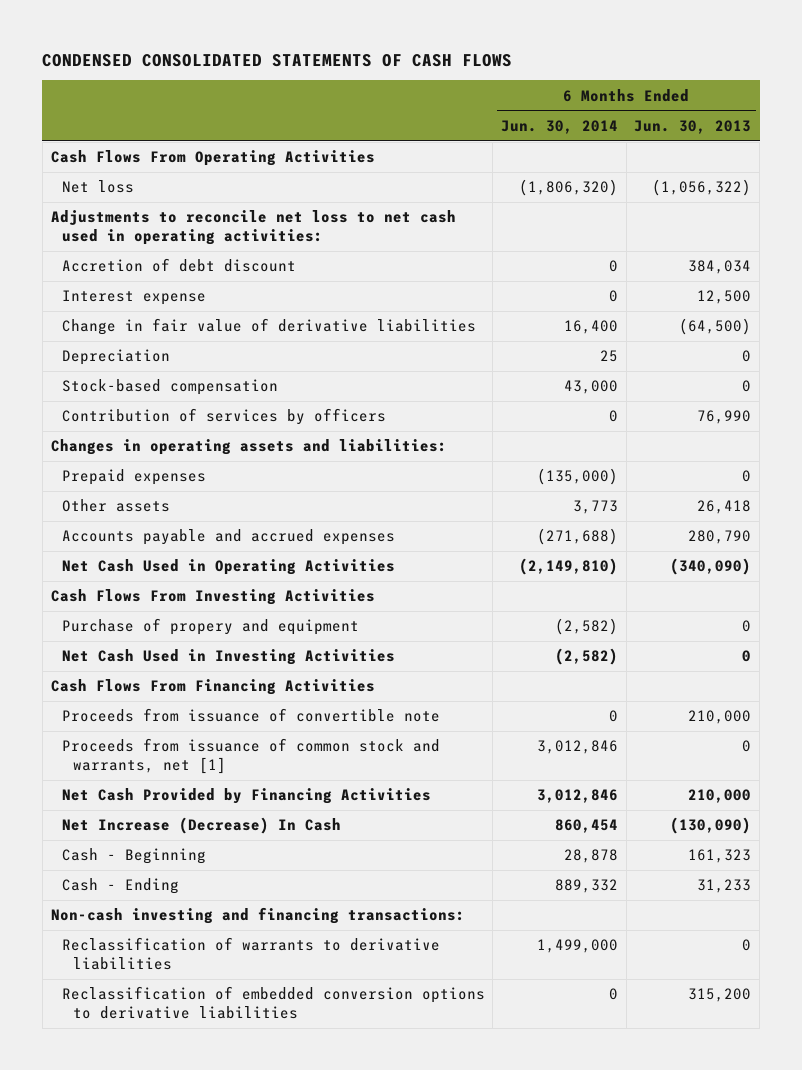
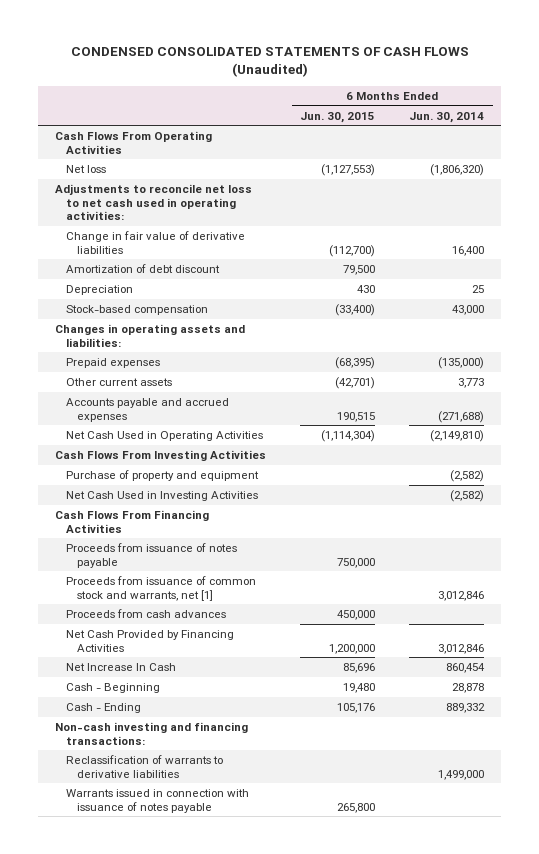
- CONDENSED CONSOLIDATED STATEMENTS OF CASH FLOWS
+ CONDENSED CONSOLIDATED STATEMENTS OF CASH FLOWS (Unaudited)
- | 6 Months Ended Jun. 30, 2014 | 6 Months Ended Jun. 30, 2013
+ | 6 Months Ended Jun. 30, 2015 | 6 Months Ended Jun. 30, 2014
- Accretion of debt discount | 0 | 384,034
- Interest expense | 0 | 12,500
+ Amortization of debt discount | 79,500 |
- Contribution of services by officers | 0 | 76,990
- Other assets | 3,773 | 26,418
+ Other current assets | (42,701) | 3,773
- Purchase of propery and equipment | (2,582) | 0
+ Purchase of property and equipment | | (2,582)
- Proceeds from issuance of convertible note | 0 | 210,000
+ Proceeds from issuance of notes payable | 750,000 |
+ Proceeds from cash advances | 450,000 |
- Net Increase (Decrease) In Cash | 860,454 | (130,090)
+ Net Increase In Cash | 85,696 | 860,454
- Reclassification of embedded conversion options to derivative liabilities | 0 | 315,200
+ Warrants issued in connection with issuance of notes payable | 265,800 |

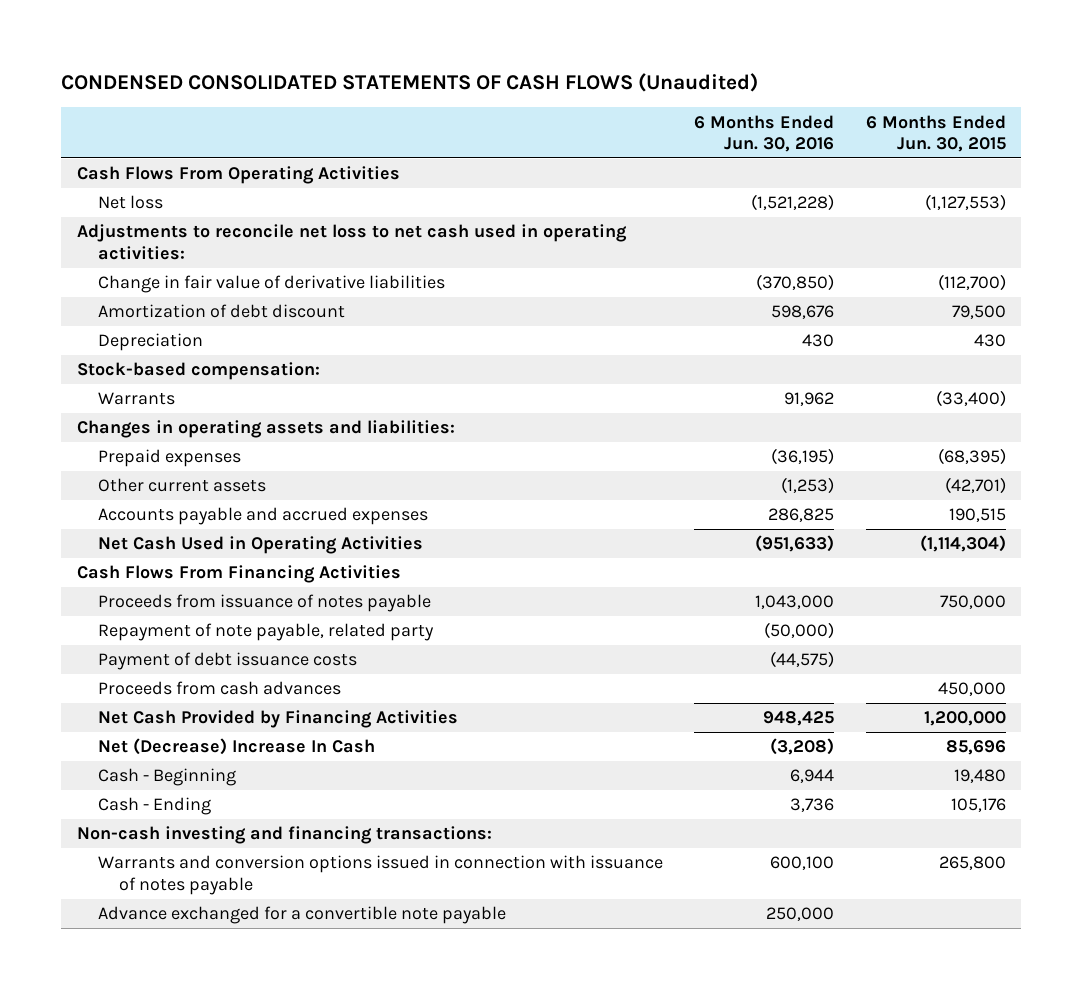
- | 6 Months Ended Jun. 30, 2015 | 6 Months Ended Jun. 30, 2014
+ | 6 Months Ended Jun. 30, 2016 | 6 Months Ended Jun. 30, 2015
- Stock-based compensation | (33,400) | 43,000
+ Stock-based compensation:
+ Warrants | 91,962 | (33,400)
- Cash Flows From Investing Activities
- Purchase of property and equipment | | (2,582)
- Net Cash Used in Investing Activities | | (2,582)
- Proceeds from issuance of common stock and warrants, net [1] | | 3,012,846
+ Repayment of note payable, related party | (50,000) |
+ Payment of debt issuance costs | (44,575) |
- Net Increase In Cash | 85,696 | 860,454
+ Net (Decrease) Increase In Cash | (3,208) | 85,696
- Reclassification of warrants to derivative liabilities | | 1,499,000
- Warrants issued in connection with issuance of notes payable | 265,800 |
+ Warrants and conversion options issued in connection with issuance of notes payable | 600,100 | 265,800
+ Advance exchanged for a convertible note payable | 250,000 |

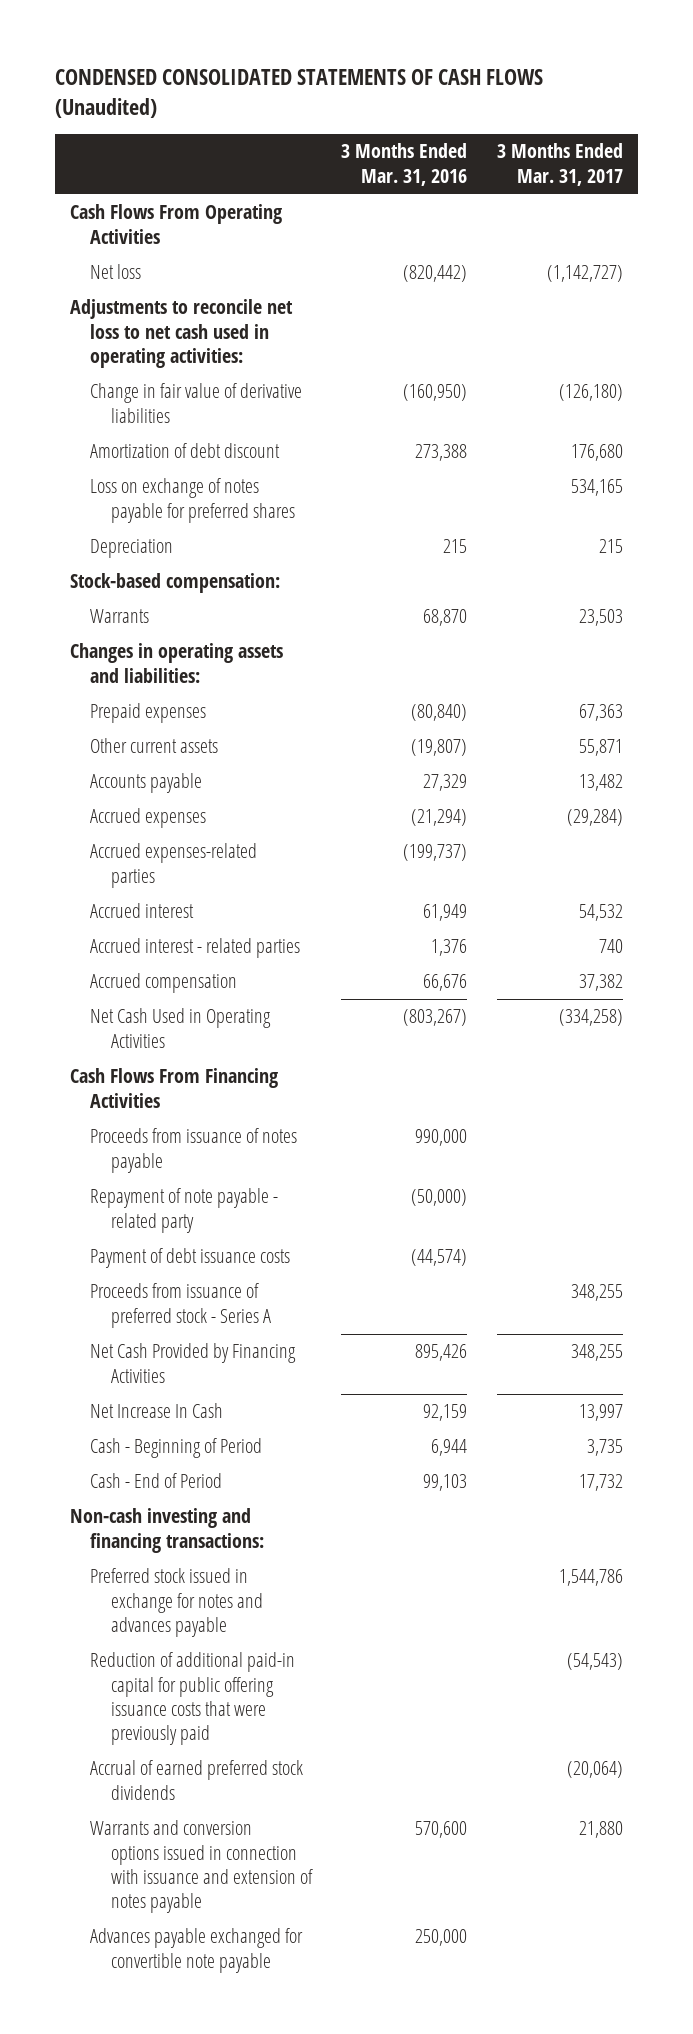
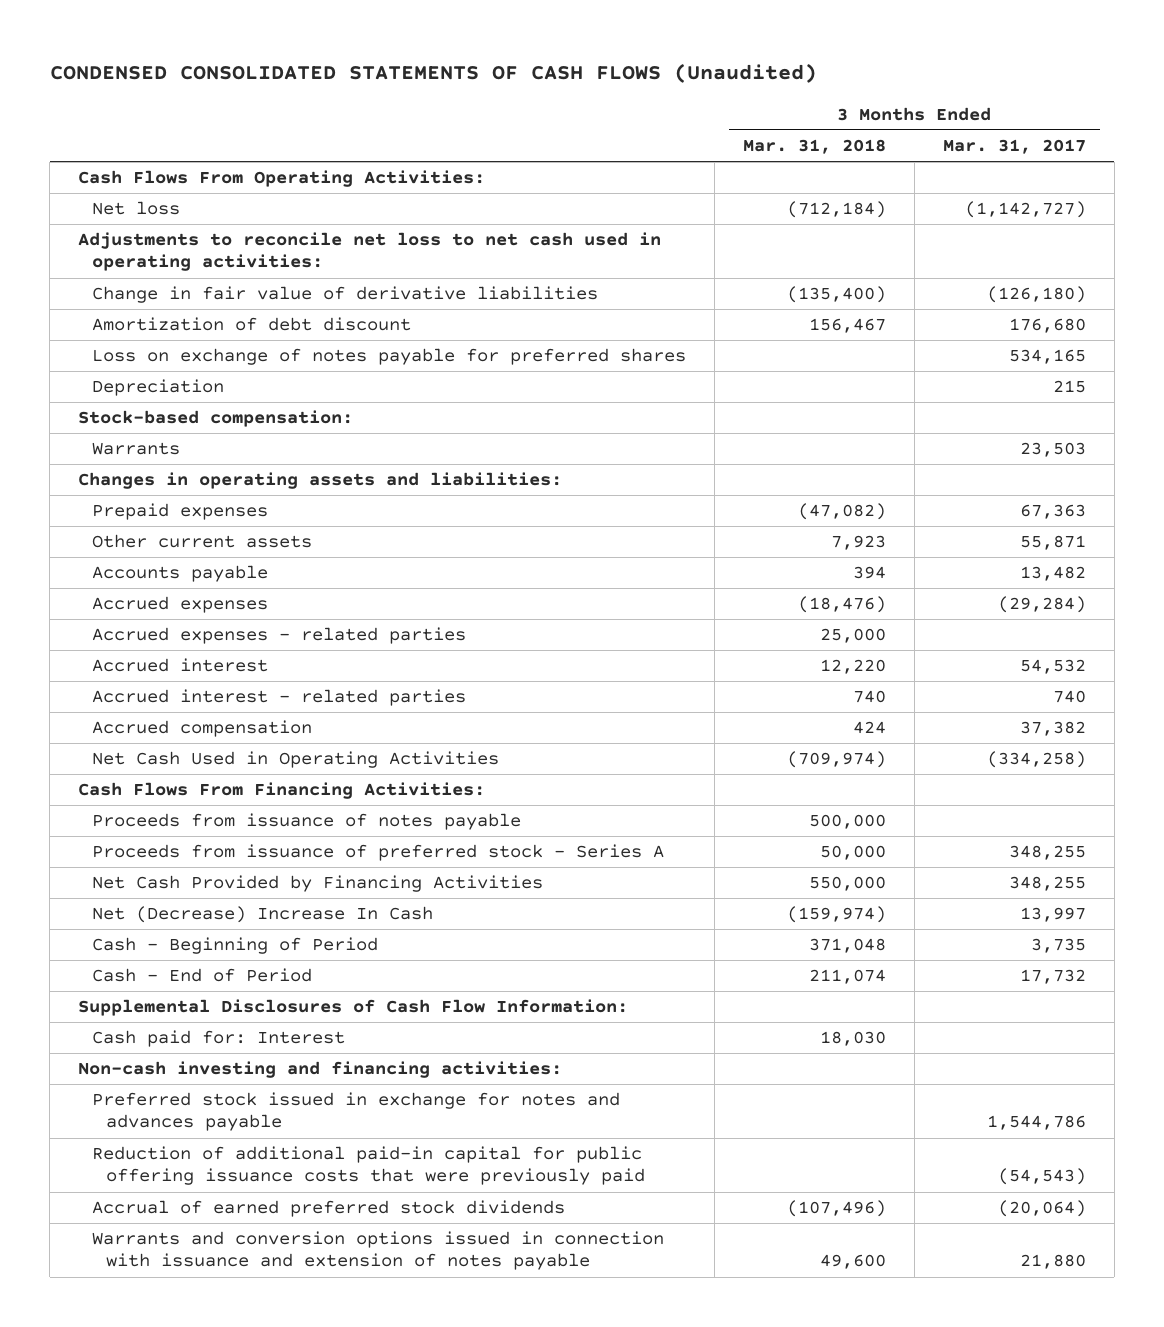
- | 3 Months Ended Mar. 31, 2016 | 3 Months Ended Mar. 31, 2017
+ | 3 Months Ended Mar. 31, 2018 | 3 Months Ended Mar. 31, 2017
- Cash Flows From Operating Activities
+ Cash Flows From Operating Activities:
- Accrued expenses-related parties | (199,737) |
+ Accrued expenses - related parties | 25,000 |
- Cash Flows From Financing Activities
+ Cash Flows From Financing Activities:
- Repayment of note payable - related party | (50,000) |
- Payment of debt issuance costs | (44,574) |
- Net Increase In Cash | 92,159 | 13,997
+ Net (Decrease) Increase In Cash | (159,974) | 13,997
- Non-cash investing and financing transactions:
+ Supplemental Disclosures of Cash Flow Information:
+ Cash paid for: Interest | 18,030 |
+ Non-cash investing and financing activities:
- Advances payable exchanged for convertible note payable | 250,000 |

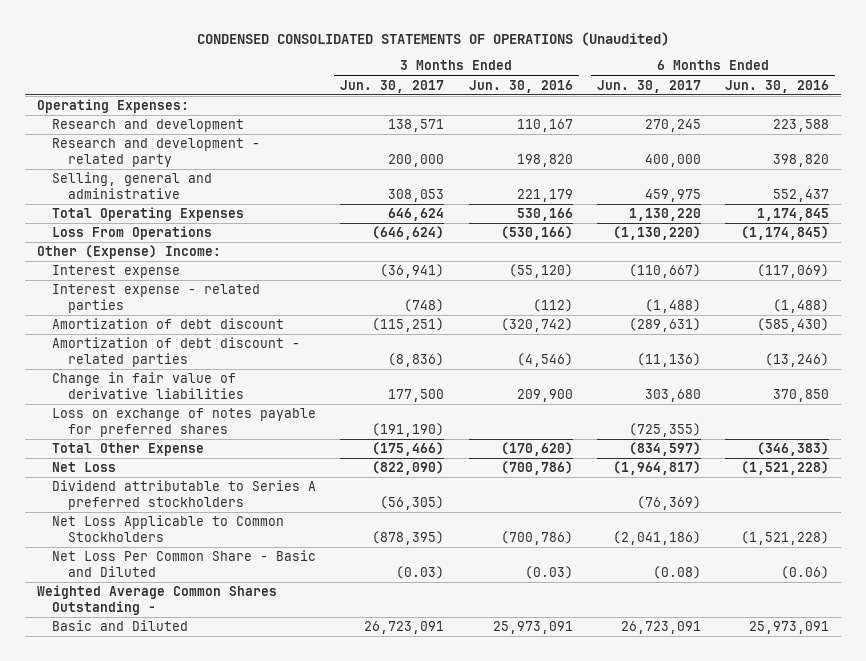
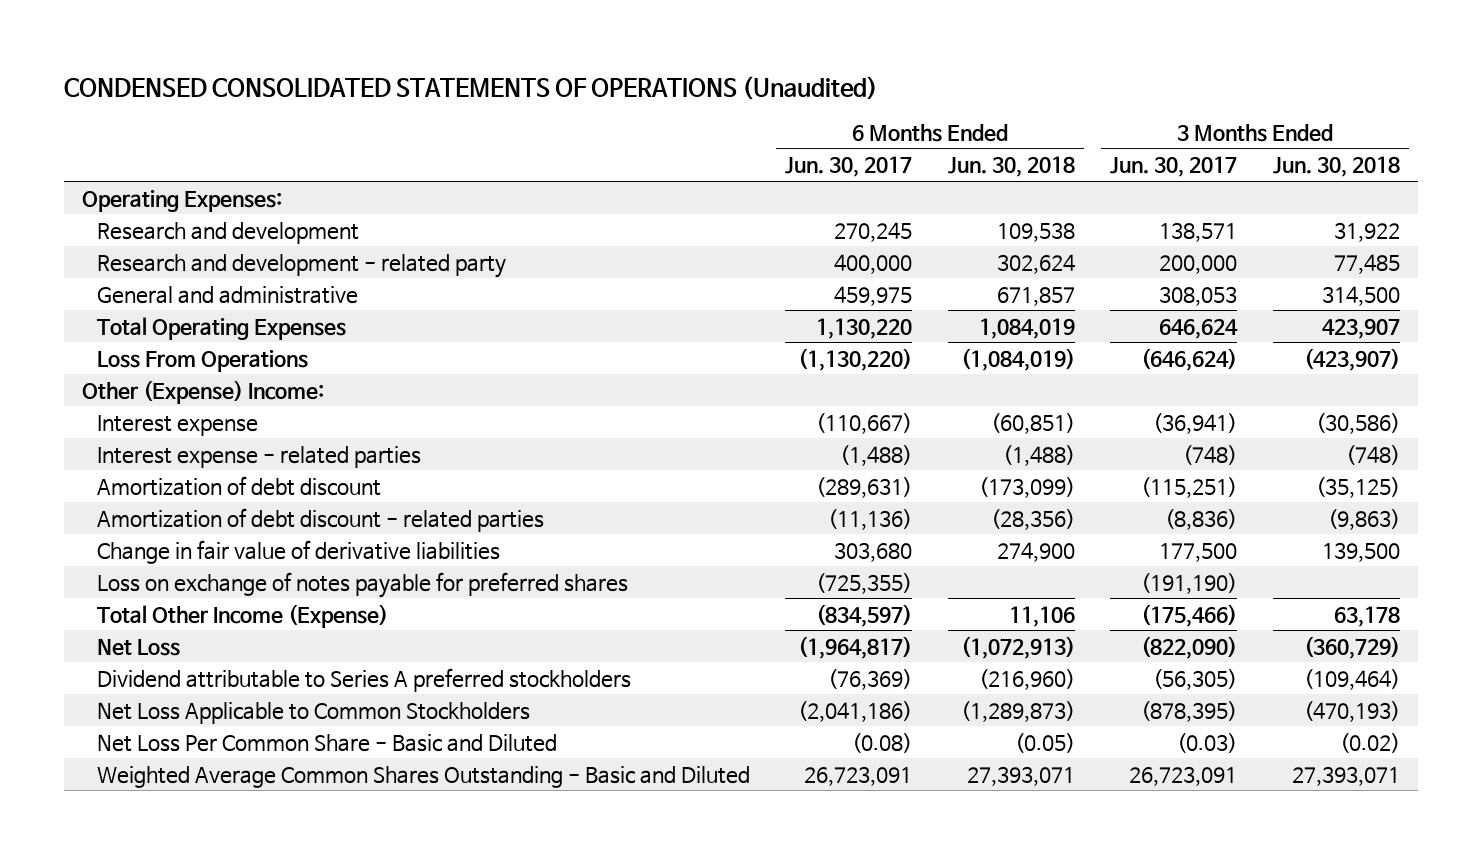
- | 3 Months Ended Jun. 30, 2017 | 3 Months Ended Jun. 30, 2016 | 6 Months Ended Jun. 30, 2017 | 6 Months Ended Jun. 30, 2016
+ | 6 Months Ended Jun. 30, 2017 | 6 Months Ended Jun. 30, 2018 | 3 Months Ended Jun. 30, 2017 | 3 Months Ended Jun. 30, 2018
- Selling, general and administrative | 308,053 | 221,179 | 459,975 | 552,437
+ General and administrative | 459,975 | 671,857 | 308,053 | 314,500
- Total Other Expense | (175,466) | (170,620) | (834,597) | (346,383)
+ Total Other Income (Expense) | (834,597) | 11,106 | (175,466) | 63,178
- Weighted Average Common Shares Outstanding -
- Basic and Diluted | 26,723,091 | 25,973,091 | 26,723,091 | 25,973,091
+ Weighted Average Common Shares Outstanding - Basic and Diluted | 26,723,091 | 27,393,071 | 26,723,091 | 27,393,071

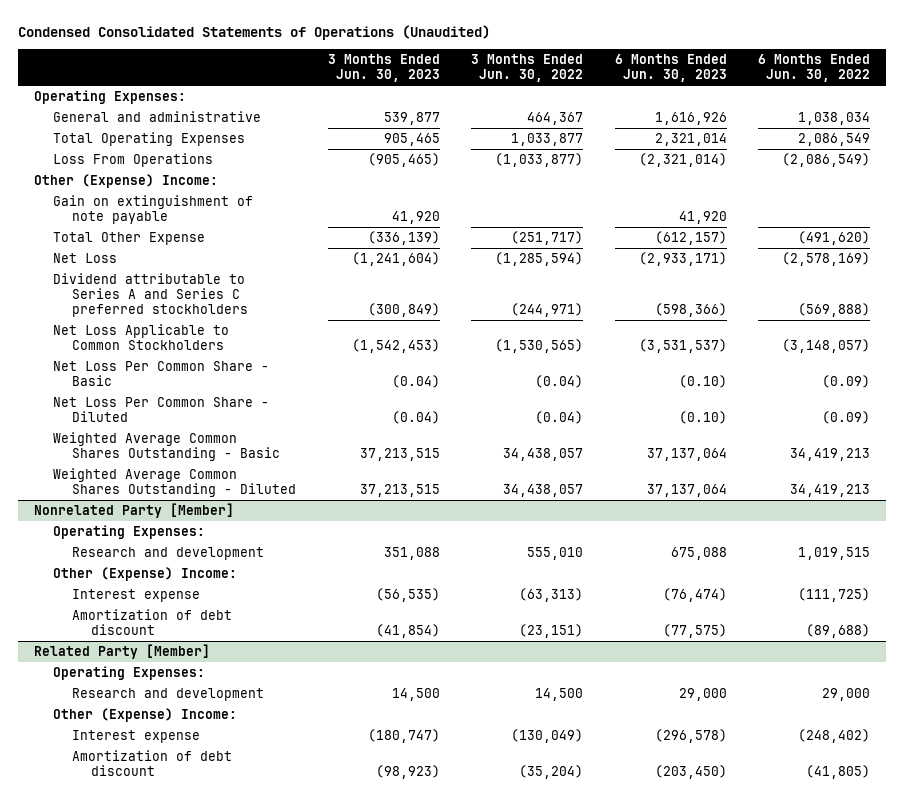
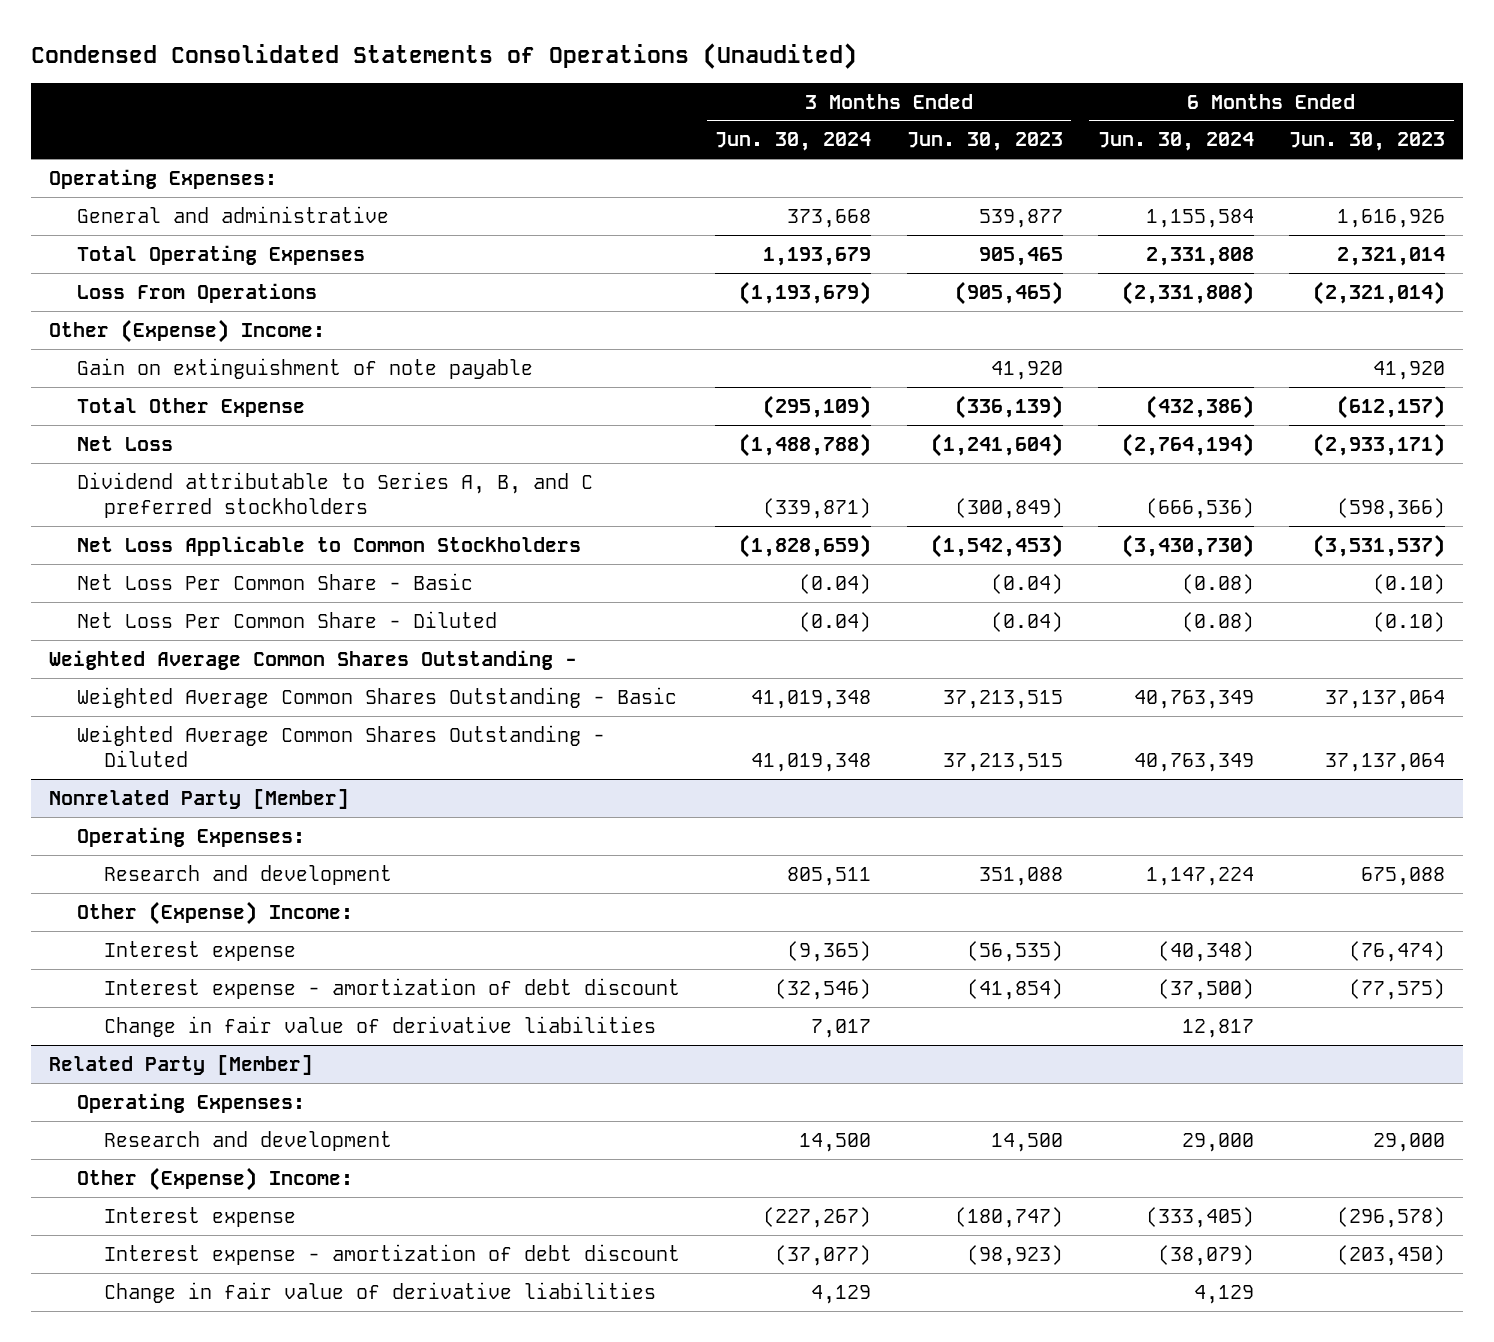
- | 3 Months Ended Jun. 30, 2023 | 3 Months Ended Jun. 30, 2022 | 6 Months Ended Jun. 30, 2023 | 6 Months Ended Jun. 30, 2022
+ | 3 Months Ended Jun. 30, 2024 | 3 Months Ended Jun. 30, 2023 | 6 Months Ended Jun. 30, 2024 | 6 Months Ended Jun. 30, 2023
- Dividend attributable to Series A and Series C preferred stockholders | (300,849) | (244,971) | (598,366) | (569,888)
+ Dividend attributable to Series A, B, and C preferred stockholders | (339,871) | (300,849) | (666,536) | (598,366)
+ Weighted Average Common Shares Outstanding -
@ Nonrelated Party [Member]
- Amortization of debt discount | (41,854) | (23,151) | (77,575) | (89,688)
+ Interest expense - amortization of debt discount | (32,546) | (41,854) | (37,500) | (77,575)
+ Change in fair value of derivative liabilities | 7,017 | | 12,817 |
@ Related Party [Member]
- Amortization of debt discount | (98,923) | (35,204) | (203,450) | (41,805)
+ Interest expense - amortization of debt discount | (37,077) | (98,923) | (38,079) | (203,450)
+ Change in fair value of derivative liabilities | 4,129 | | 4,129 |

